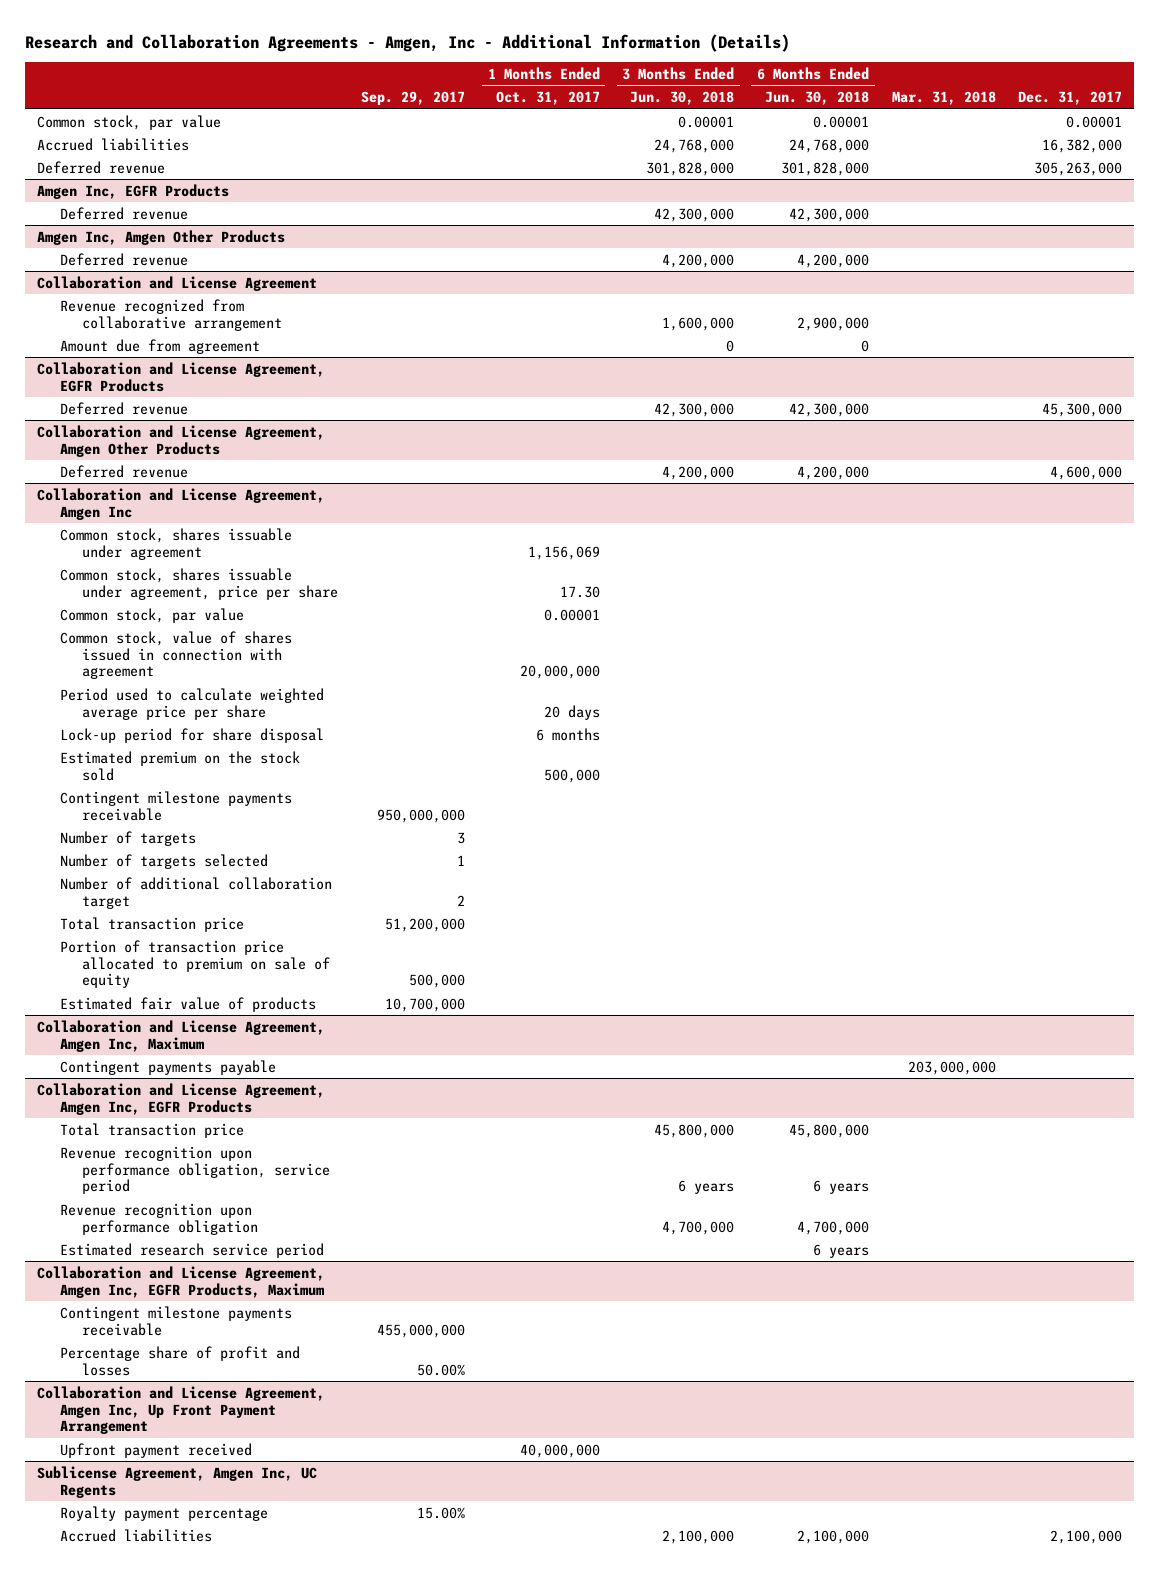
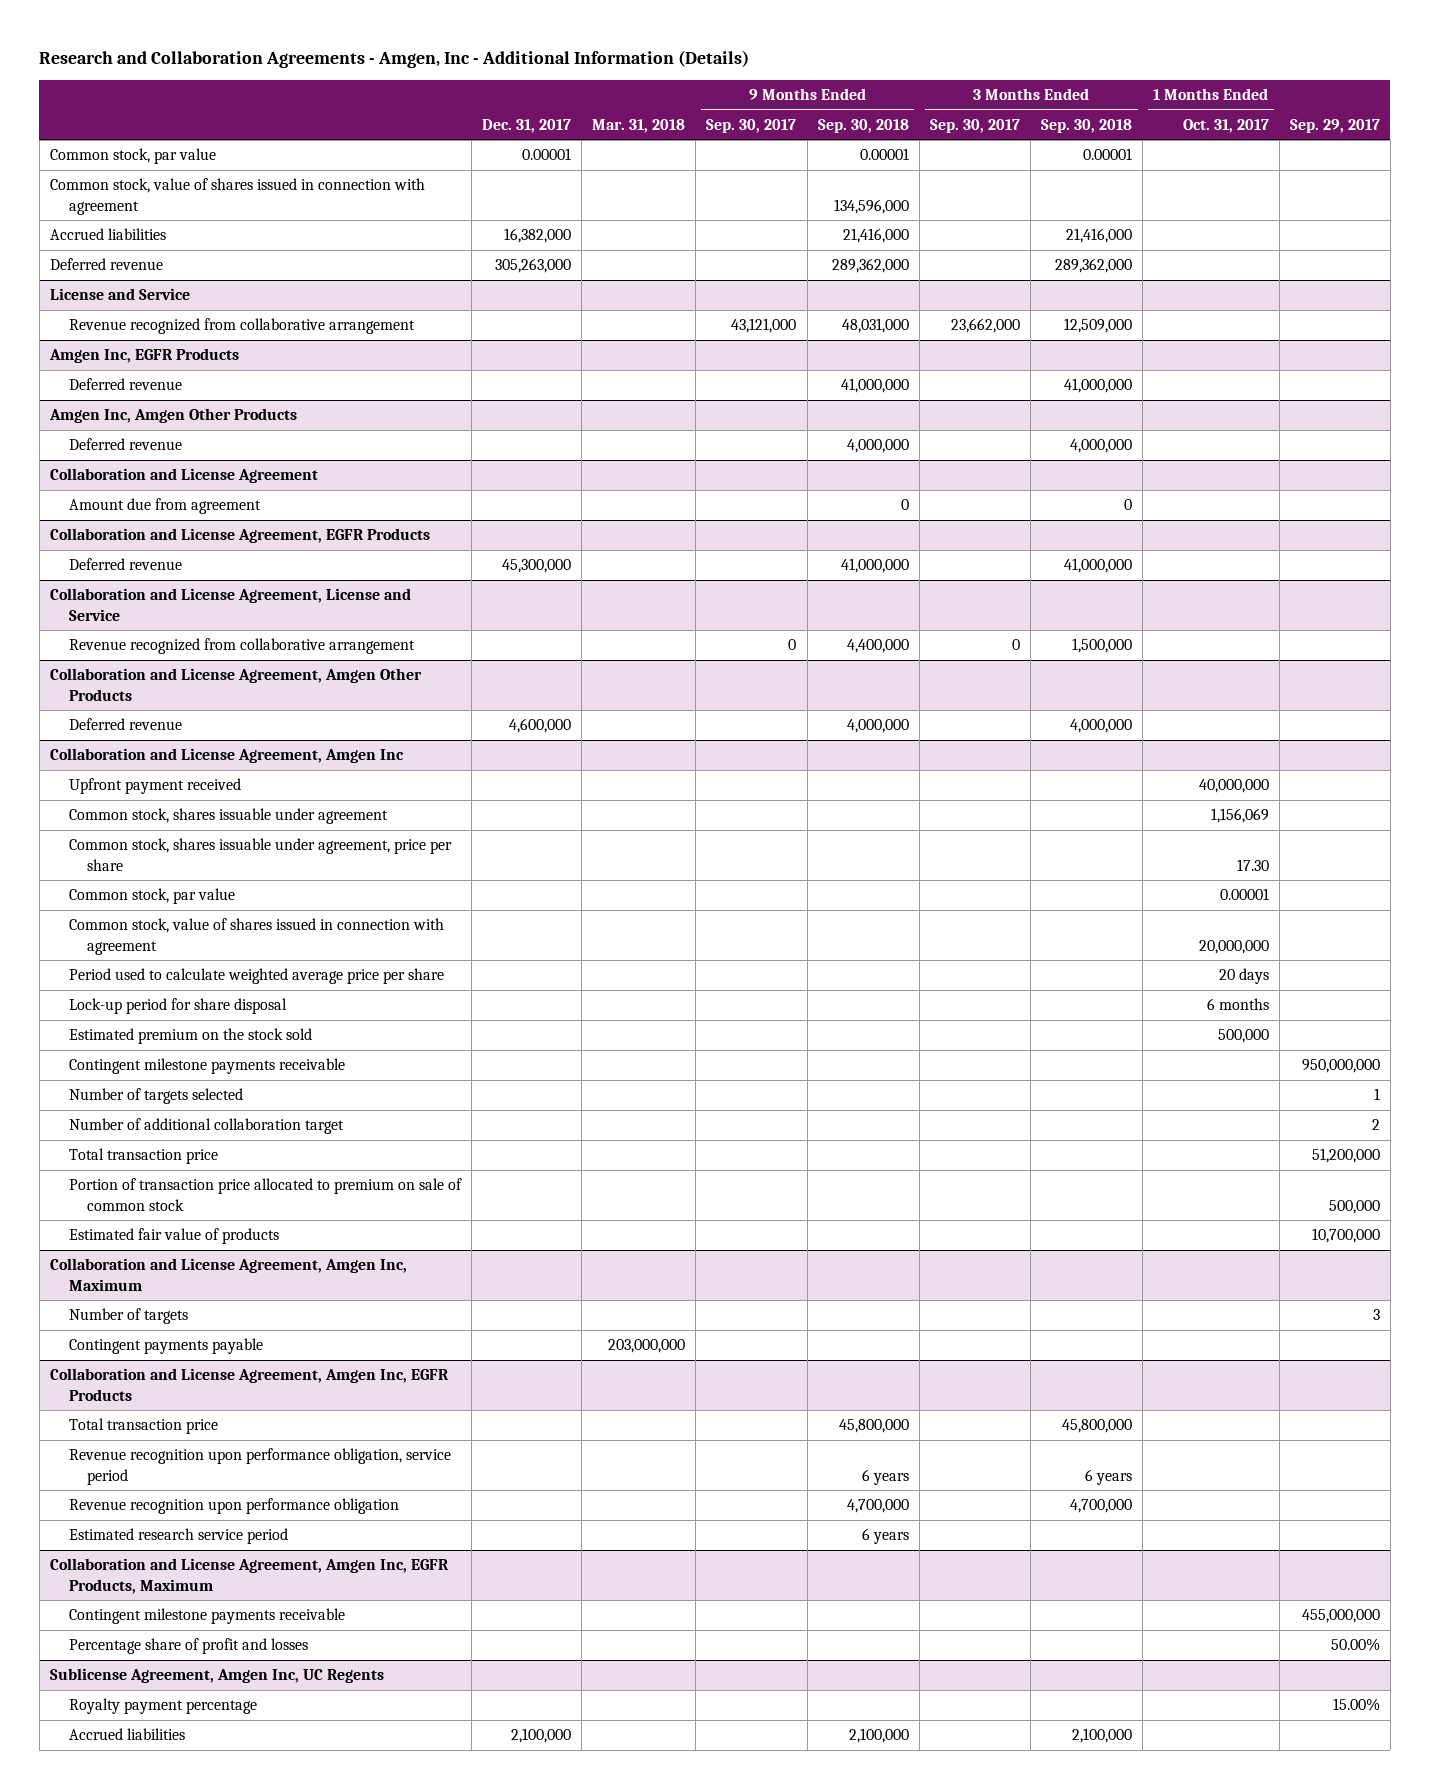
- | Sep. 29, 2017 | 1 Months Ended Oct. 31, 2017 | 3 Months Ended Jun. 30, 2018 | 6 Months Ended Jun. 30, 2018 | Mar. 31, 2018 | Dec. 31, 2017
+ | Dec. 31, 2017 | Mar. 31, 2018 | 9 Months Ended Sep. 30, 2017 | 9 Months Ended Sep. 30, 2018 | 3 Months Ended Sep. 30, 2017 | 3 Months Ended Sep. 30, 2018 | 1 Months Ended Oct. 31, 2017 | Sep. 29, 2017
+ Common stock, value of shares issued in connection with agreement | | | | 134,596,000 | | | |
+ License and Service
+ Revenue recognized from collaborative arrangement | | | 43,121,000 | 48,031,000 | 23,662,000 | 12,509,000 | |
@ Collaboration and License Agreement
- Revenue recognized from collaborative arrangement | | | 1,600,000 | 2,900,000 | |
+ Collaboration and License Agreement, License and Service
+ Revenue recognized from collaborative arrangement | | | 0 | 4,400,000 | 0 | 1,500,000 | |
@ Collaboration and License Agreement, Amgen Inc
+ Upfront payment received | | | | | | | 40,000,000 |
- Number of targets | 3 | | | | |
- Portion of transaction price allocated to premium on sale of equity | 500,000 | | | | |
+ Portion of transaction price allocated to premium on sale of common stock | | | | | | | | 500,000
@ Collaboration and License Agreement, Amgen Inc, Maximum
+ Number of targets | | | | | | | | 3
- Collaboration and License Agreement, Amgen Inc, Up Front Payment Arrangement
- Upfront payment received | | 40,000,000 | | | |

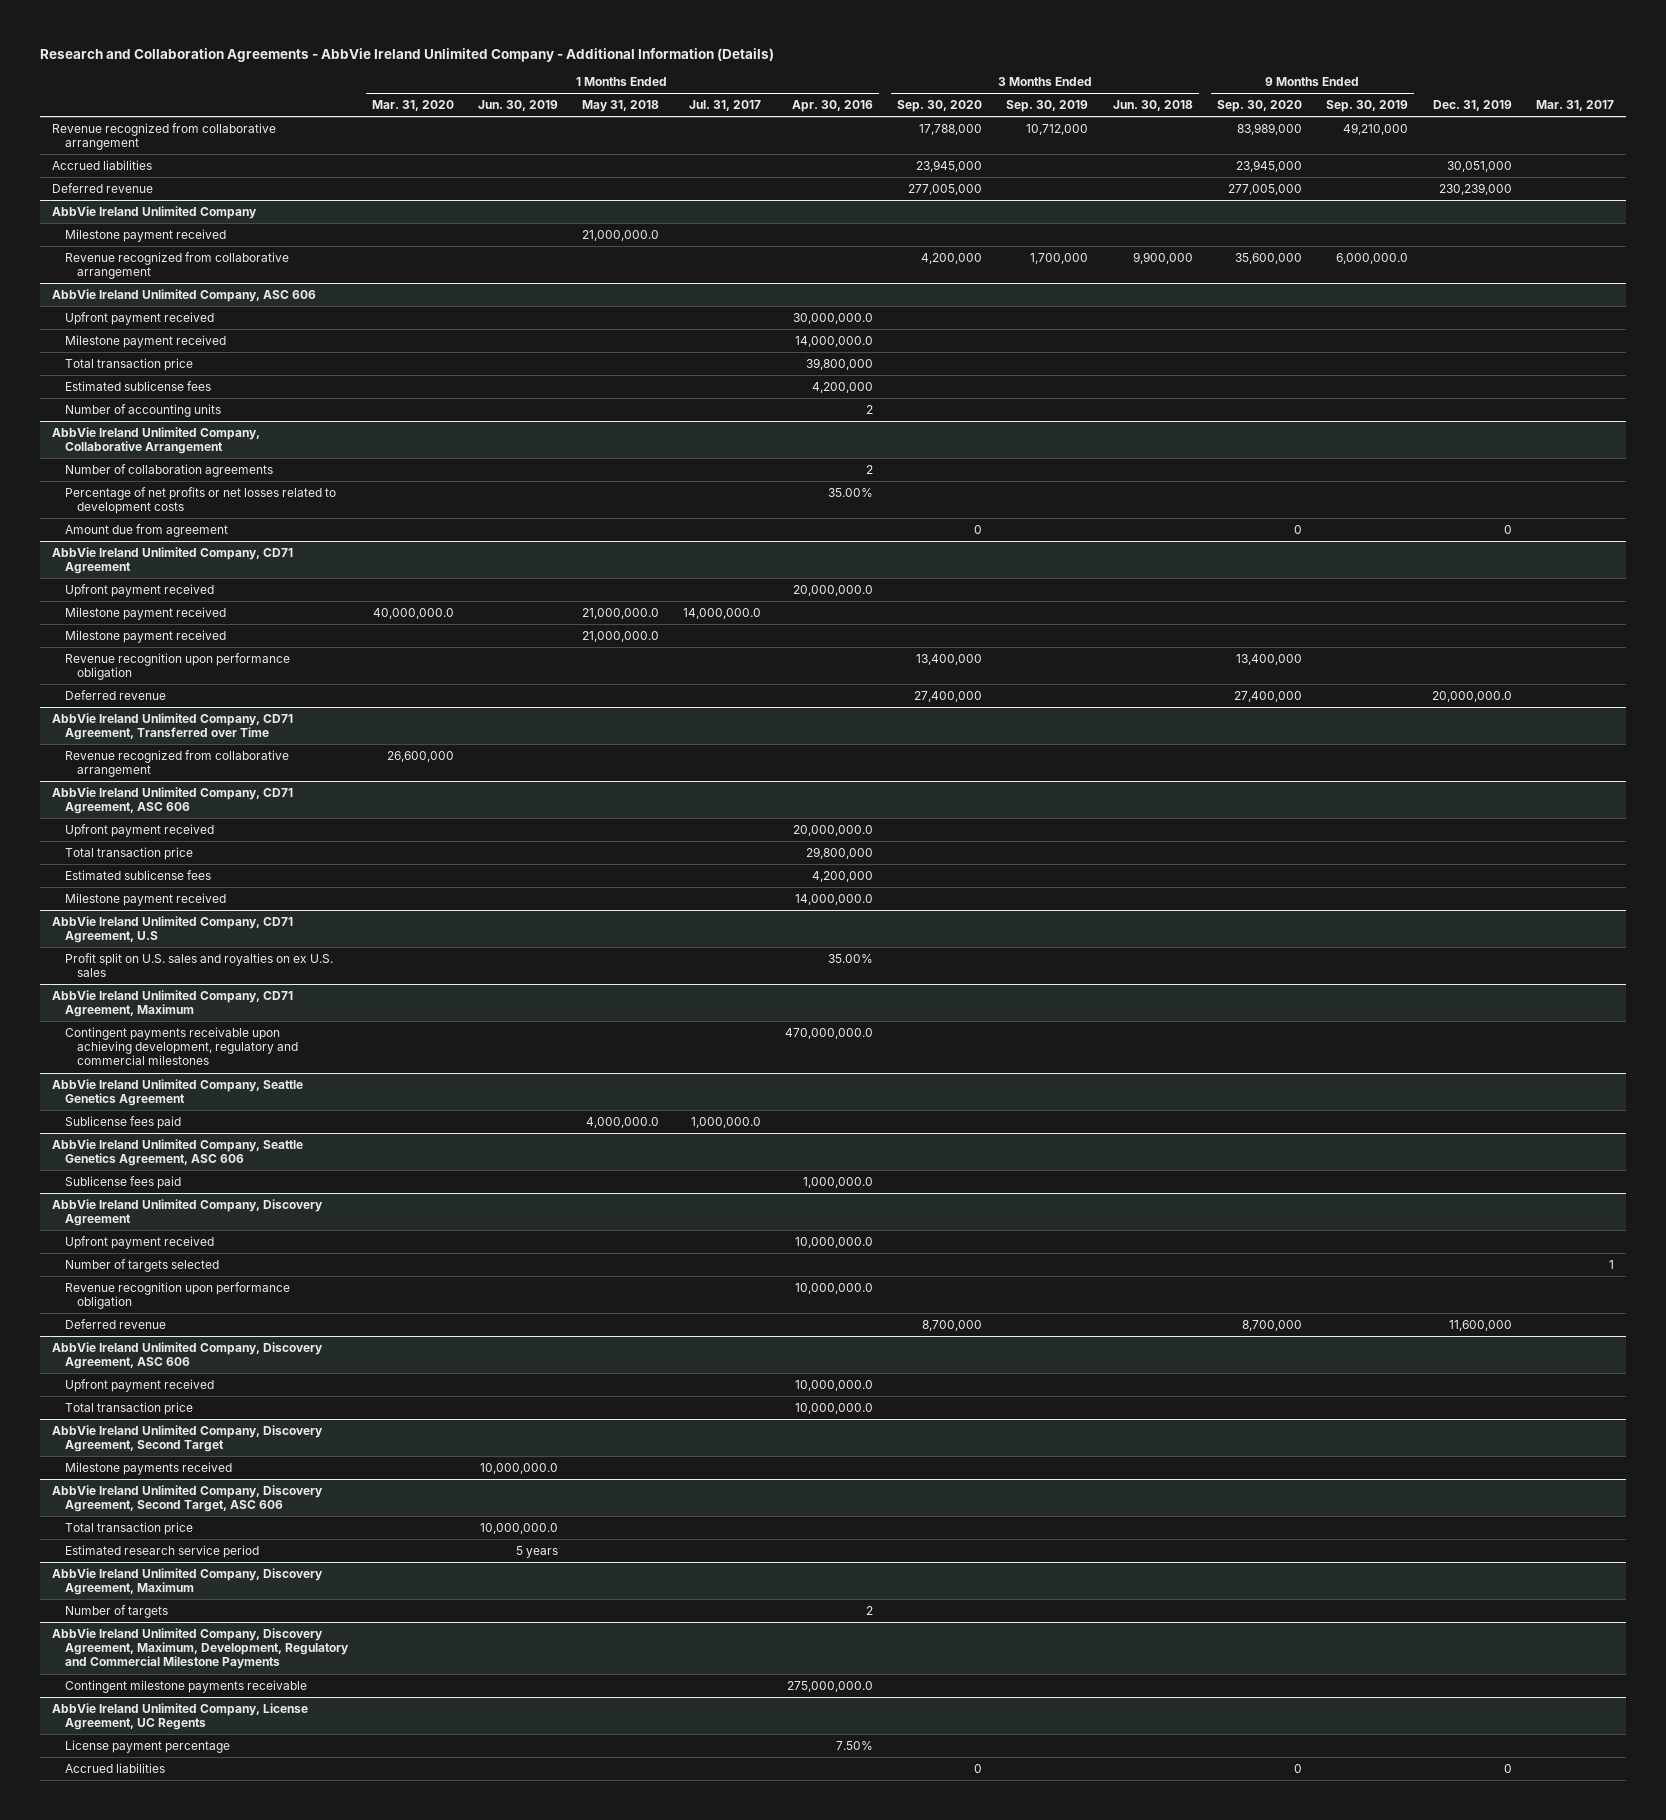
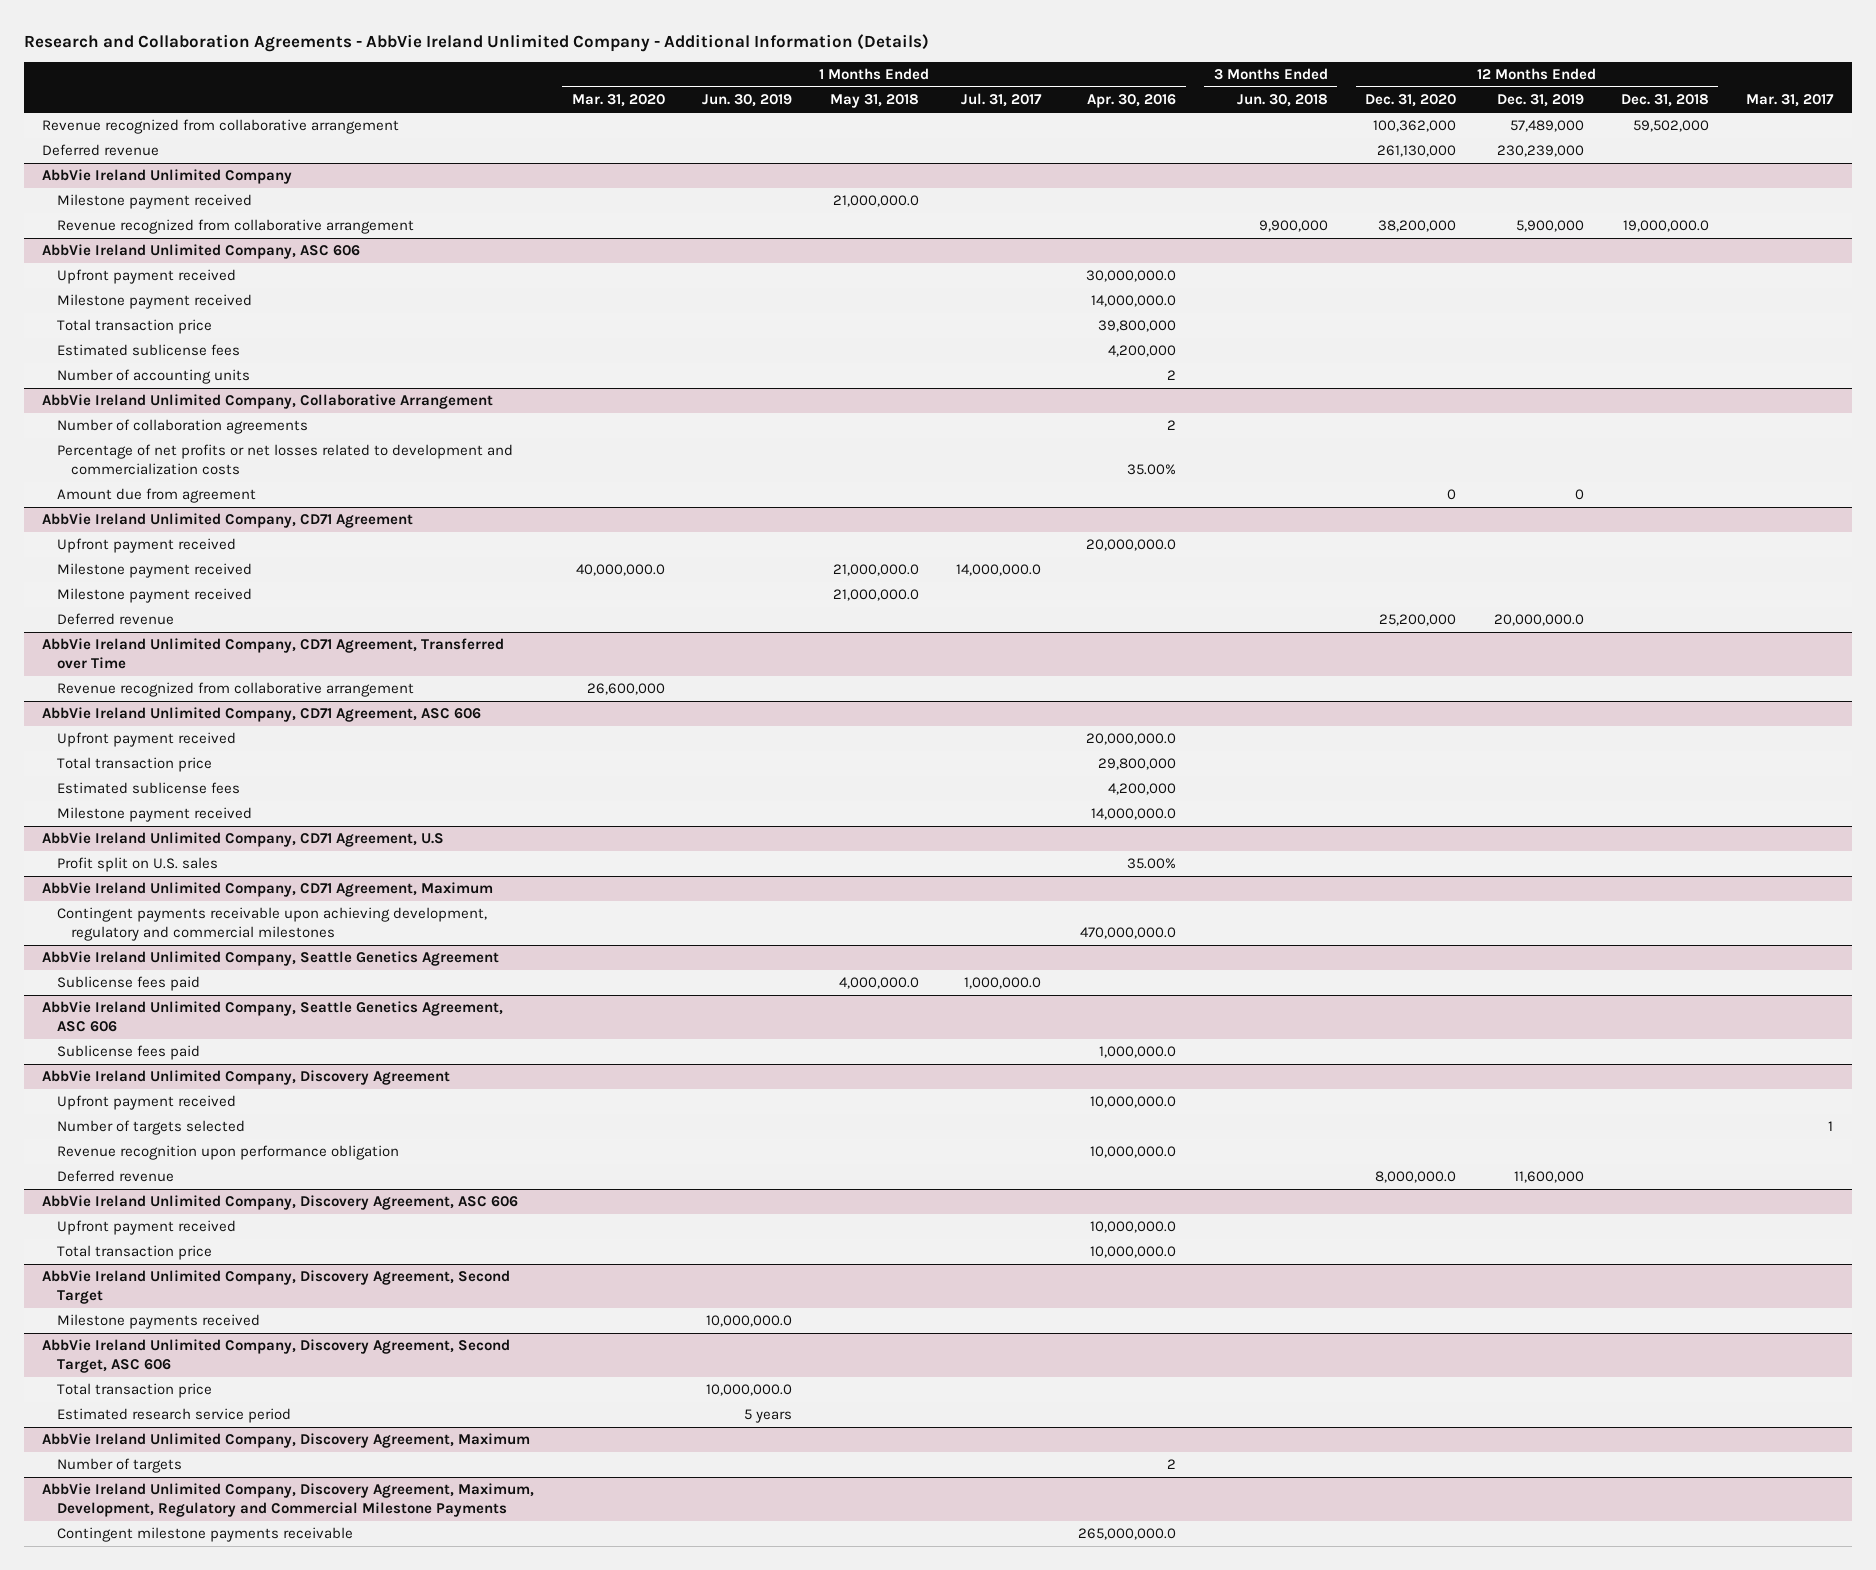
- | 1 Months Ended Mar. 31, 2020 | 1 Months Ended Jun. 30, 2019 | 1 Months Ended May 31, 2018 | 1 Months Ended Jul. 31, 2017 | 1 Months Ended Apr. 30, 2016 | 3 Months Ended Sep. 30, 2020 | 3 Months Ended Sep. 30, 2019 | 3 Months Ended Jun. 30, 2018 | 9 Months Ended Sep. 30, 2020 | 9 Months Ended Sep. 30, 2019 | Dec. 31, 2019 | Mar. 31, 2017
+ | 1 Months Ended Mar. 31, 2020 | 1 Months Ended Jun. 30, 2019 | 1 Months Ended May 31, 2018 | 1 Months Ended Jul. 31, 2017 | 1 Months Ended Apr. 30, 2016 | 3 Months Ended Jun. 30, 2018 | 12 Months Ended Dec. 31, 2020 | 12 Months Ended Dec. 31, 2019 | 12 Months Ended Dec. 31, 2018 | Mar. 31, 2017
- Accrued liabilities | | | | | | 23,945,000 | | | 23,945,000 | | 30,051,000 |
@ AbbVie Ireland Unlimited Company, Collaborative Arrangement
- Percentage of net profits or net losses related to development costs | | | | | 35.00% | | | | | | |
+ Percentage of net profits or net losses related to development and commercialization costs | | | | | 35.00% | | | | |
@ AbbVie Ireland Unlimited Company, CD71 Agreement
- Revenue recognition upon performance obligation | | | | | | 13,400,000 | | | 13,400,000 | | |
@ AbbVie Ireland Unlimited Company, CD71 Agreement, U.S
- Profit split on U.S. sales and royalties on ex U.S. sales | | | | | 35.00% | | | | | | |
+ Profit split on U.S. sales | | | | | 35.00% | | | | |
@ AbbVie Ireland Unlimited Company, Discovery Agreement, Maximum, Development, Regulatory and Commercial Milestone Payments
- Contingent milestone payments receivable | | | | | 275,000,000.0 | | | | | | |
- AbbVie Ireland Unlimited Company, License Agreement, UC Regents
- License payment percentage | | | | | 7.50% | | | | | | |
- Accrued liabilities | | | | | | 0 | | | 0 | | 0 |
@ AbbVie Ireland Unlimited Company, Discovery Agreement, Maximum, Development, Regulatory and Commercial Milestone Payments
+ Contingent milestone payments receivable | | | | | 265,000,000.0 | | | | |

